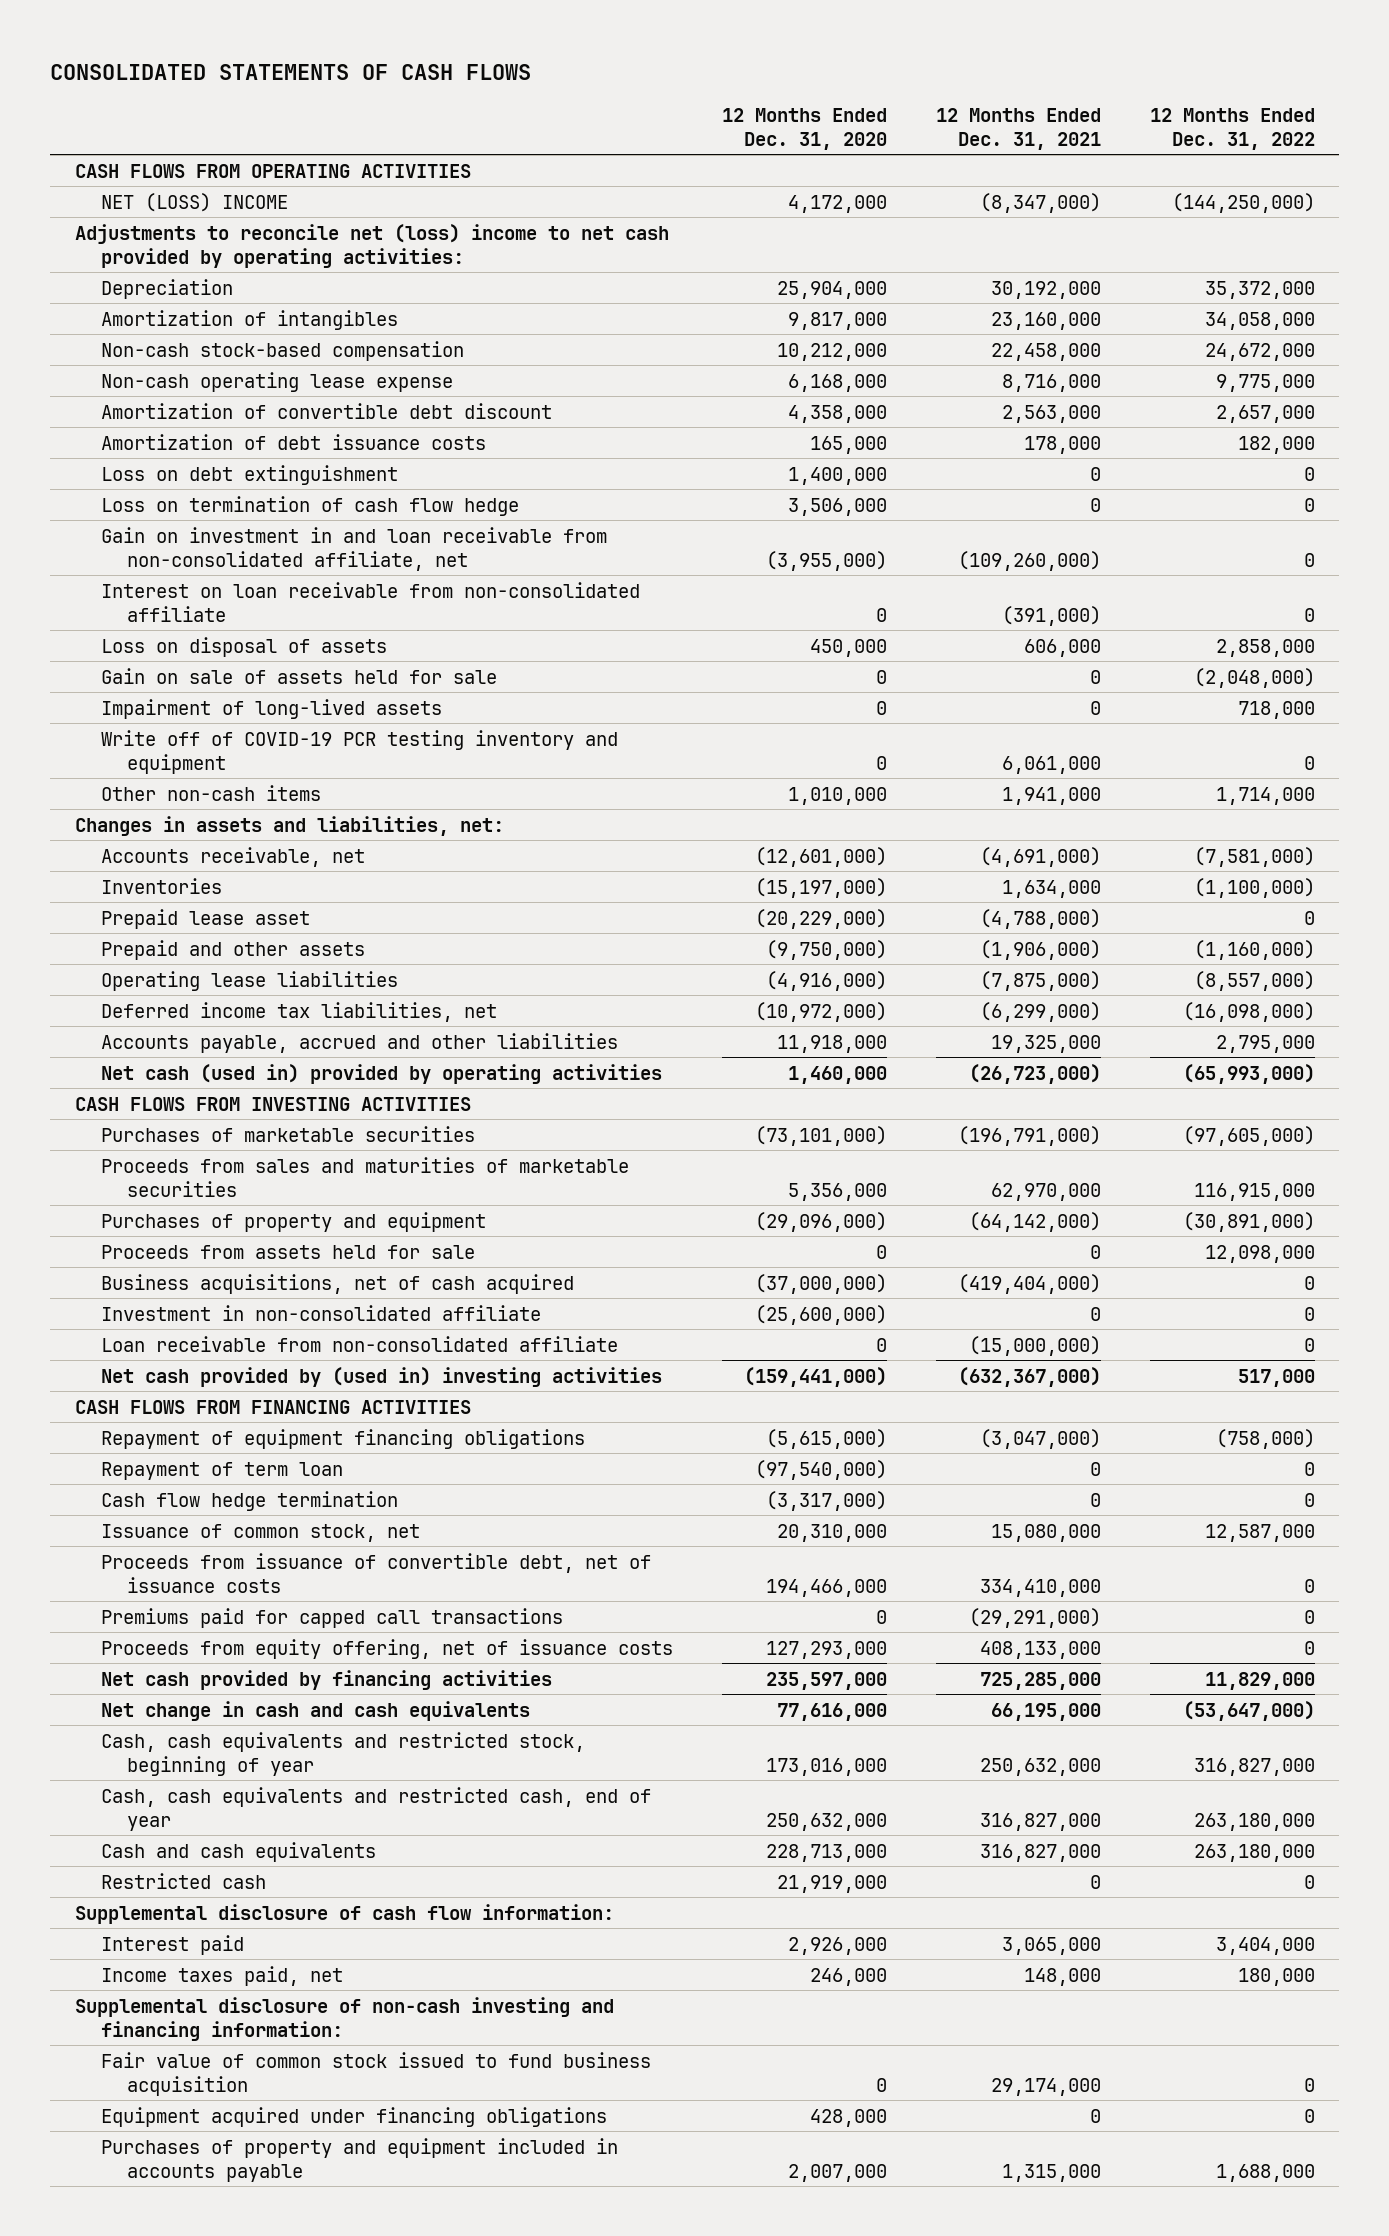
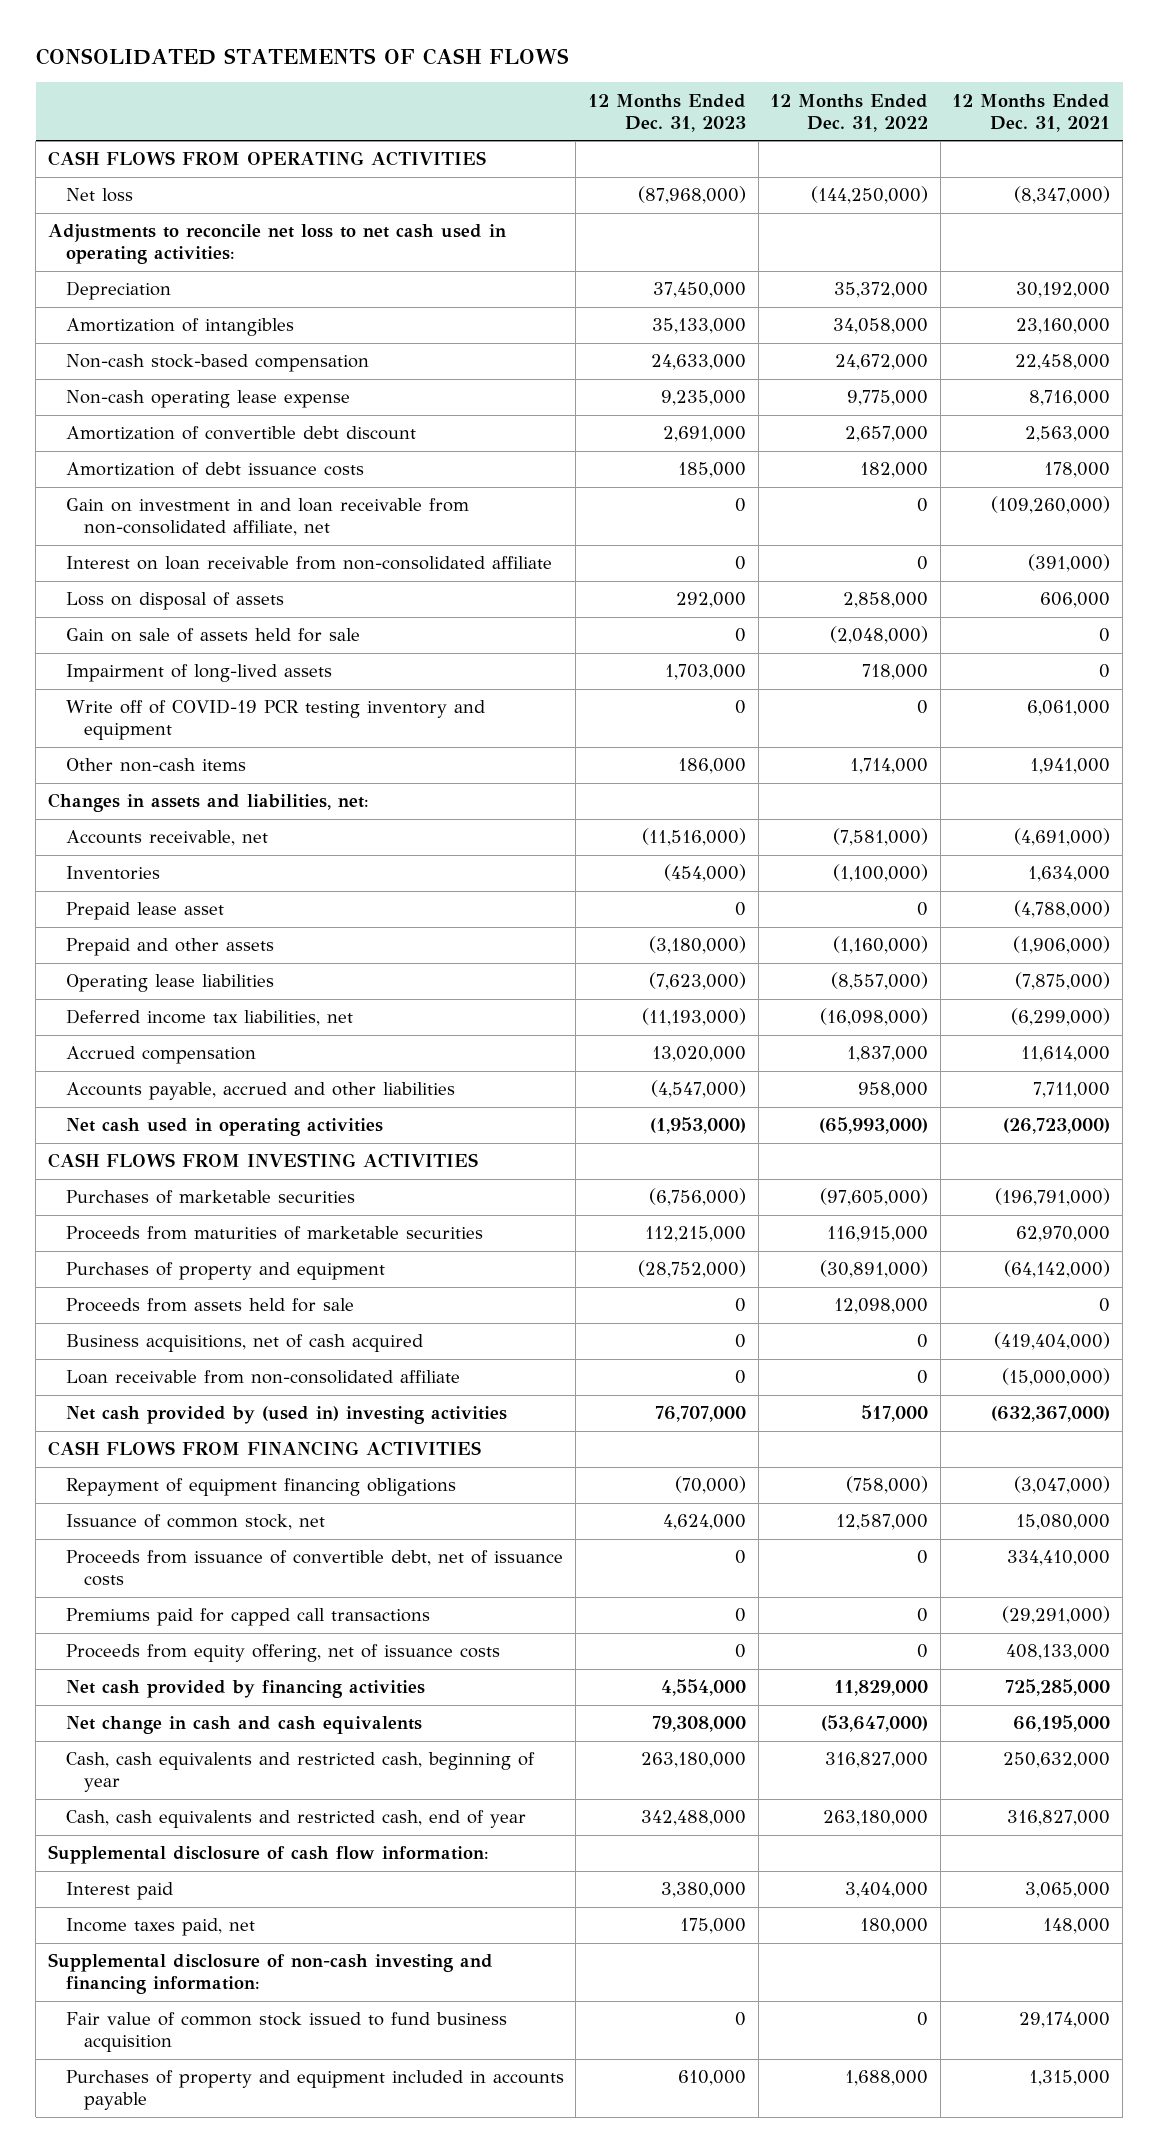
- | 12 Months Ended Dec. 31, 2020 | 12 Months Ended Dec. 31, 2021 | 12 Months Ended Dec. 31, 2022
+ | 12 Months Ended Dec. 31, 2023 | 12 Months Ended Dec. 31, 2022 | 12 Months Ended Dec. 31, 2021
- NET (LOSS) INCOME | 4,172,000 | (8,347,000) | (144,250,000)
- Adjustments to reconcile net (loss) income to net cash provided by operating activities:
+ Net loss | (87,968,000) | (144,250,000) | (8,347,000)
+ Adjustments to reconcile net loss to net cash used in operating activities:
- Loss on debt extinguishment | 1,400,000 | 0 | 0
- Loss on termination of cash flow hedge | 3,506,000 | 0 | 0
- Accounts payable, accrued and other liabilities | 11,918,000 | 19,325,000 | 2,795,000
- Net cash (used in) provided by operating activities | 1,460,000 | (26,723,000) | (65,993,000)
+ Accrued compensation | 13,020,000 | 1,837,000 | 11,614,000
+ Accounts payable, accrued and other liabilities | (4,547,000) | 958,000 | 7,711,000
+ Net cash used in operating activities | (1,953,000) | (65,993,000) | (26,723,000)
- Proceeds from sales and maturities of marketable securities | 5,356,000 | 62,970,000 | 116,915,000
+ Proceeds from maturities of marketable securities | 112,215,000 | 116,915,000 | 62,970,000
- Investment in non-consolidated affiliate | (25,600,000) | 0 | 0
- Repayment of term loan | (97,540,000) | 0 | 0
- Cash flow hedge termination | (3,317,000) | 0 | 0
- Cash, cash equivalents and restricted stock, beginning of year | 173,016,000 | 250,632,000 | 316,827,000
+ Cash, cash equivalents and restricted cash, beginning of year | 263,180,000 | 316,827,000 | 250,632,000
- Cash and cash equivalents | 228,713,000 | 316,827,000 | 263,180,000
- Restricted cash | 21,919,000 | 0 | 0
- Equipment acquired under financing obligations | 428,000 | 0 | 0

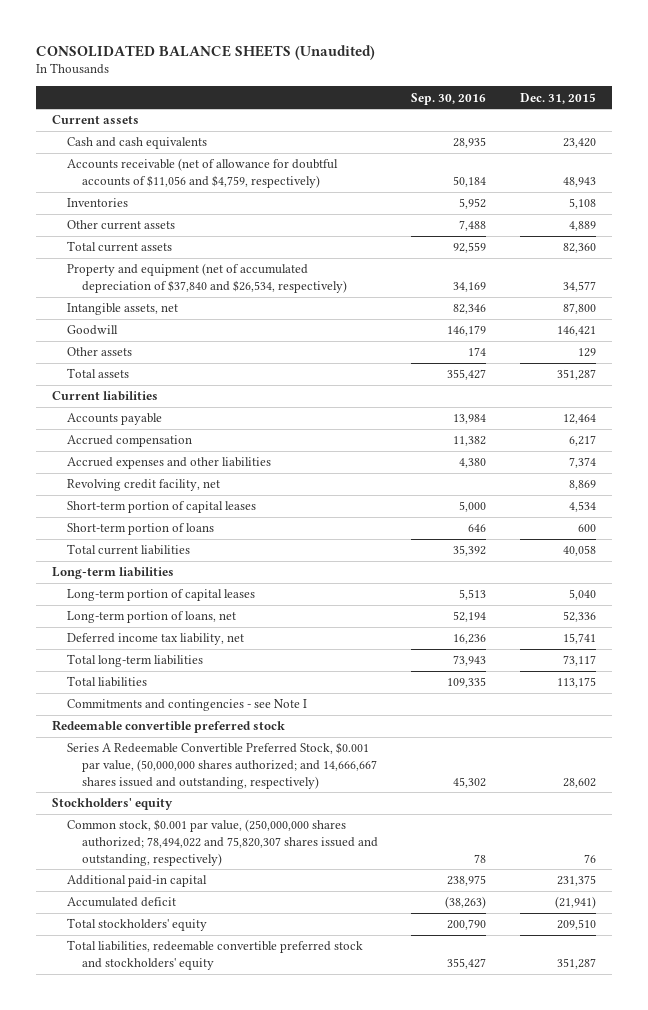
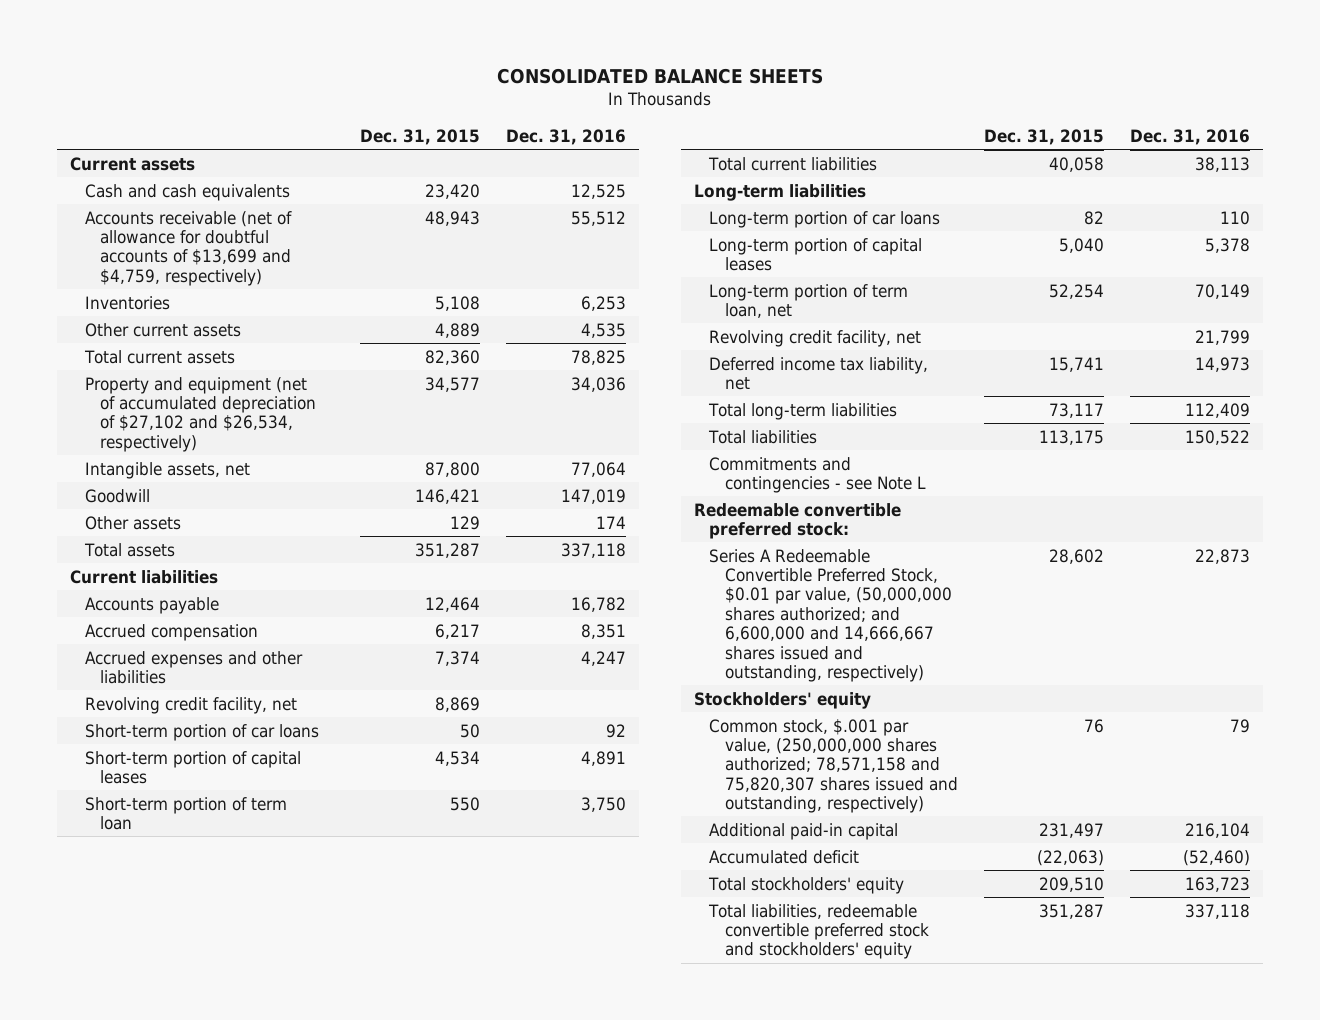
- CONSOLIDATED BALANCE SHEETS (Unaudited)
+ CONSOLIDATED BALANCE SHEETS
- | Sep. 30, 2016 | Dec. 31, 2015
+ | Dec. 31, 2015 | Dec. 31, 2016
- Accounts receivable (net of allowance for doubtful accounts of $11,056 and $4,759, respectively) | 50,184 | 48,943
+ Accounts receivable (net of allowance for doubtful accounts of $13,699 and $4,759, respectively) | 48,943 | 55,512
- Property and equipment (net of accumulated depreciation of $37,840 and $26,534, respectively) | 34,169 | 34,577
+ Property and equipment (net of accumulated depreciation of $27,102 and $26,534, respectively) | 34,577 | 34,036
+ Short-term portion of car loans | 50 | 92
- Short-term portion of loans | 646 | 600
+ Short-term portion of term loan | 550 | 3,750
+ Long-term portion of car loans | 82 | 110
- Long-term portion of loans, net | 52,194 | 52,336
+ Long-term portion of term loan, net | 52,254 | 70,149
+ Revolving credit facility, net | | 21,799
- Commitments and contingencies - see Note I
- Redeemable convertible preferred stock
- Series A Redeemable Convertible Preferred Stock, $0.001 par value, (50,000,000 shares authorized; and 14,666,667 shares issued and outstanding, respectively) | 45,302 | 28,602
+ Commitments and contingencies - see Note L
+ Redeemable convertible preferred stock:
+ Series A Redeemable Convertible Preferred Stock, $0.01 par value, (50,000,000 shares authorized; and 6,600,000 and 14,666,667 shares issued and outstanding, respectively) | 28,602 | 22,873
- Common stock, $0.001 par value, (250,000,000 shares authorized; 78,494,022 and 75,820,307 shares issued and outstanding, respectively) | 78 | 76
- Additional paid-in capital | 238,975 | 231,375
- Accumulated deficit | (38,263) | (21,941)
+ Common stock, $.001 par value, (250,000,000 shares authorized; 78,571,158 and 75,820,307 shares issued and outstanding, respectively) | 76 | 79
+ Additional paid-in capital | 231,497 | 216,104
+ Accumulated deficit | (22,063) | (52,460)

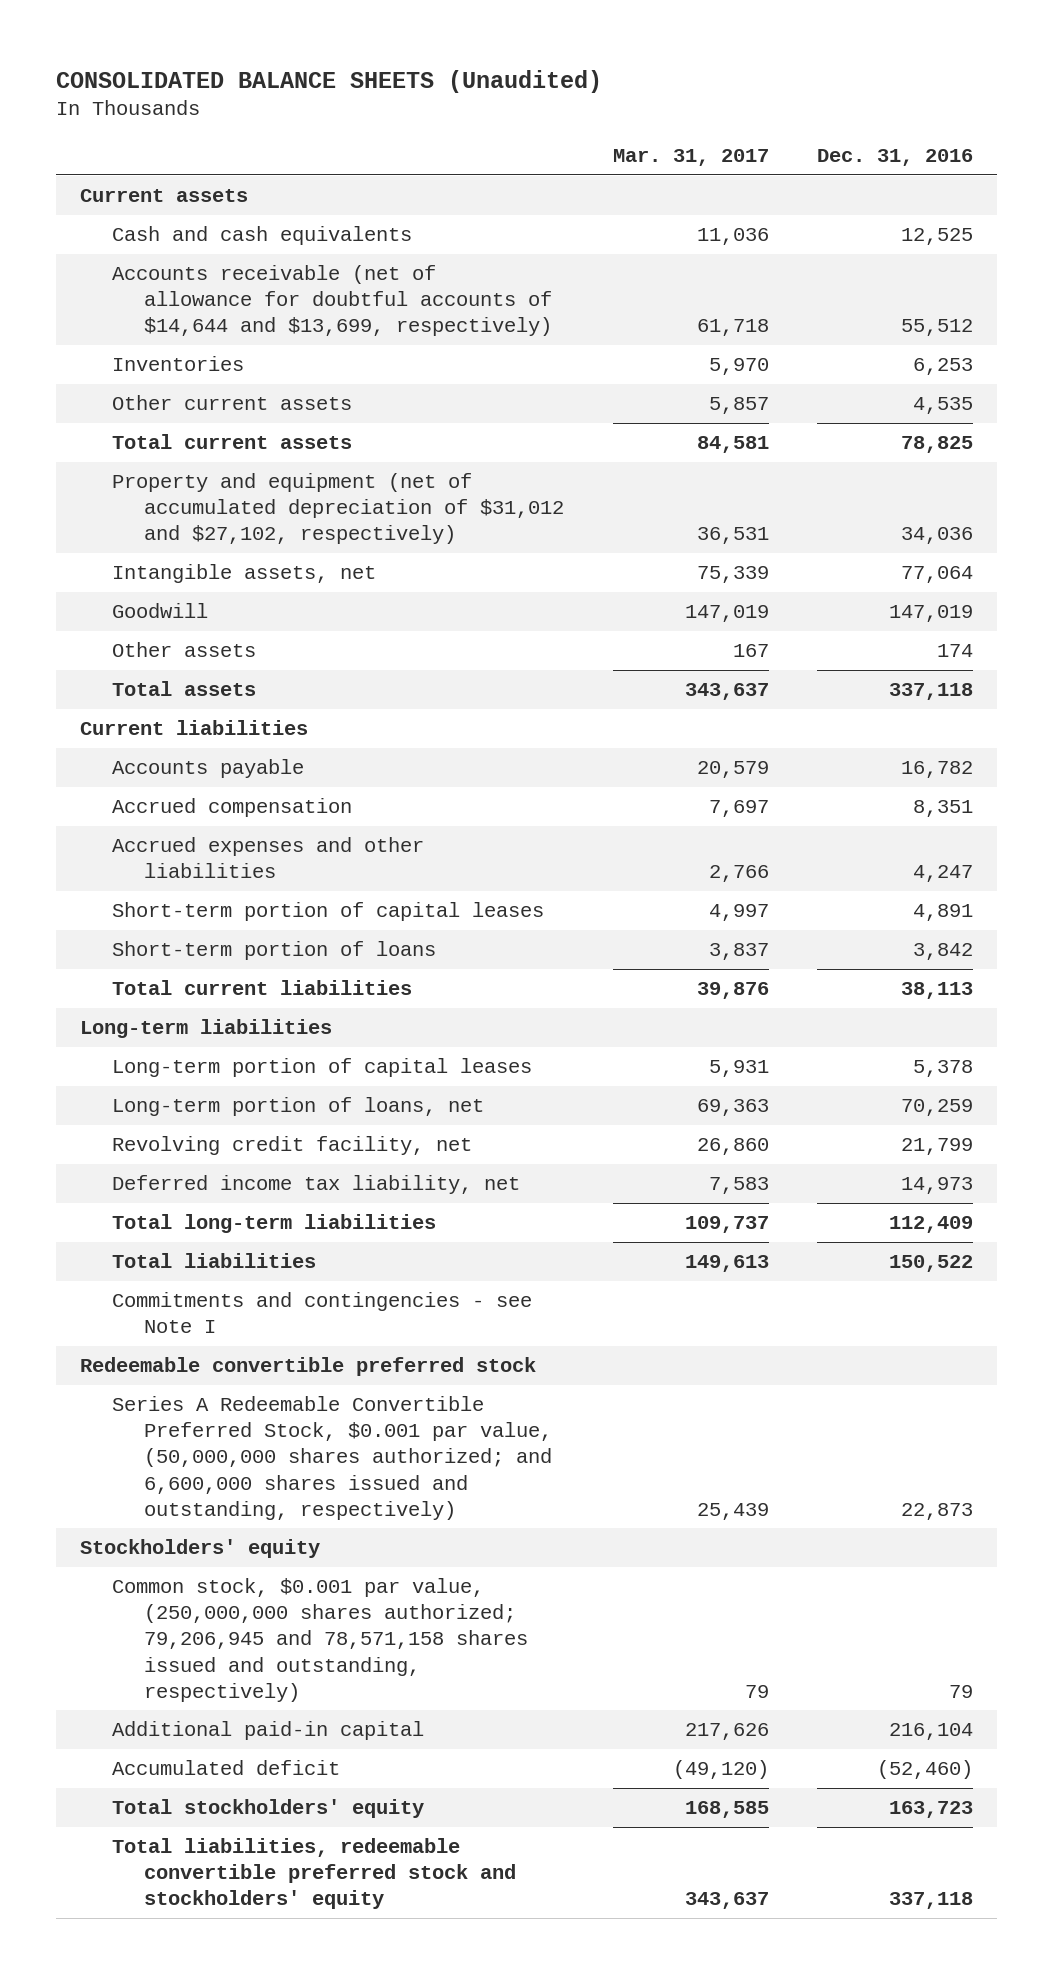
- CONSOLIDATED BALANCE SHEETS
+ CONSOLIDATED BALANCE SHEETS (Unaudited)
- | Dec. 31, 2015 | Dec. 31, 2016
+ | Mar. 31, 2017 | Dec. 31, 2016
- Accounts receivable (net of allowance for doubtful accounts of $13,699 and $4,759, respectively) | 48,943 | 55,512
+ Accounts receivable (net of allowance for doubtful accounts of $14,644 and $13,699, respectively) | 61,718 | 55,512
- Property and equipment (net of accumulated depreciation of $27,102 and $26,534, respectively) | 34,577 | 34,036
+ Property and equipment (net of accumulated depreciation of $31,012 and $27,102, respectively) | 36,531 | 34,036
- Revolving credit facility, net | 8,869 |
- Short-term portion of car loans | 50 | 92
- Short-term portion of term loan | 550 | 3,750
+ Short-term portion of loans | 3,837 | 3,842
- Long-term portion of car loans | 82 | 110
- Long-term portion of term loan, net | 52,254 | 70,149
+ Long-term portion of loans, net | 69,363 | 70,259
- Commitments and contingencies - see Note L
- Redeemable convertible preferred stock:
- Series A Redeemable Convertible Preferred Stock, $0.01 par value, (50,000,000 shares authorized; and 6,600,000 and 14,666,667 shares issued and outstanding, respectively) | 28,602 | 22,873
+ Commitments and contingencies - see Note I
+ Redeemable convertible preferred stock
+ Series A Redeemable Convertible Preferred Stock, $0.001 par value, (50,000,000 shares authorized; and 6,600,000 shares issued and outstanding, respectively) | 25,439 | 22,873
- Common stock, $.001 par value, (250,000,000 shares authorized; 78,571,158 and 75,820,307 shares issued and outstanding, respectively) | 76 | 79
+ Common stock, $0.001 par value, (250,000,000 shares authorized; 79,206,945 and 78,571,158 shares issued and outstanding, respectively) | 79 | 79

